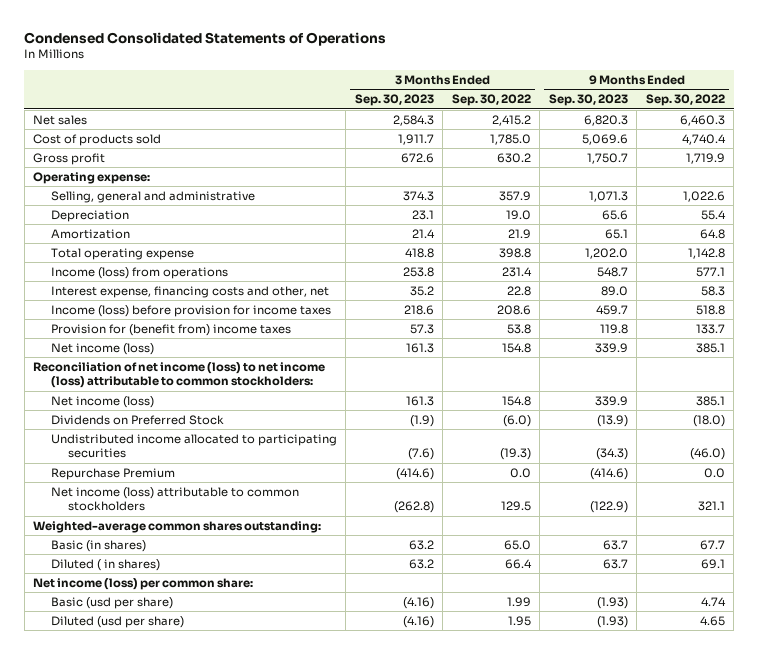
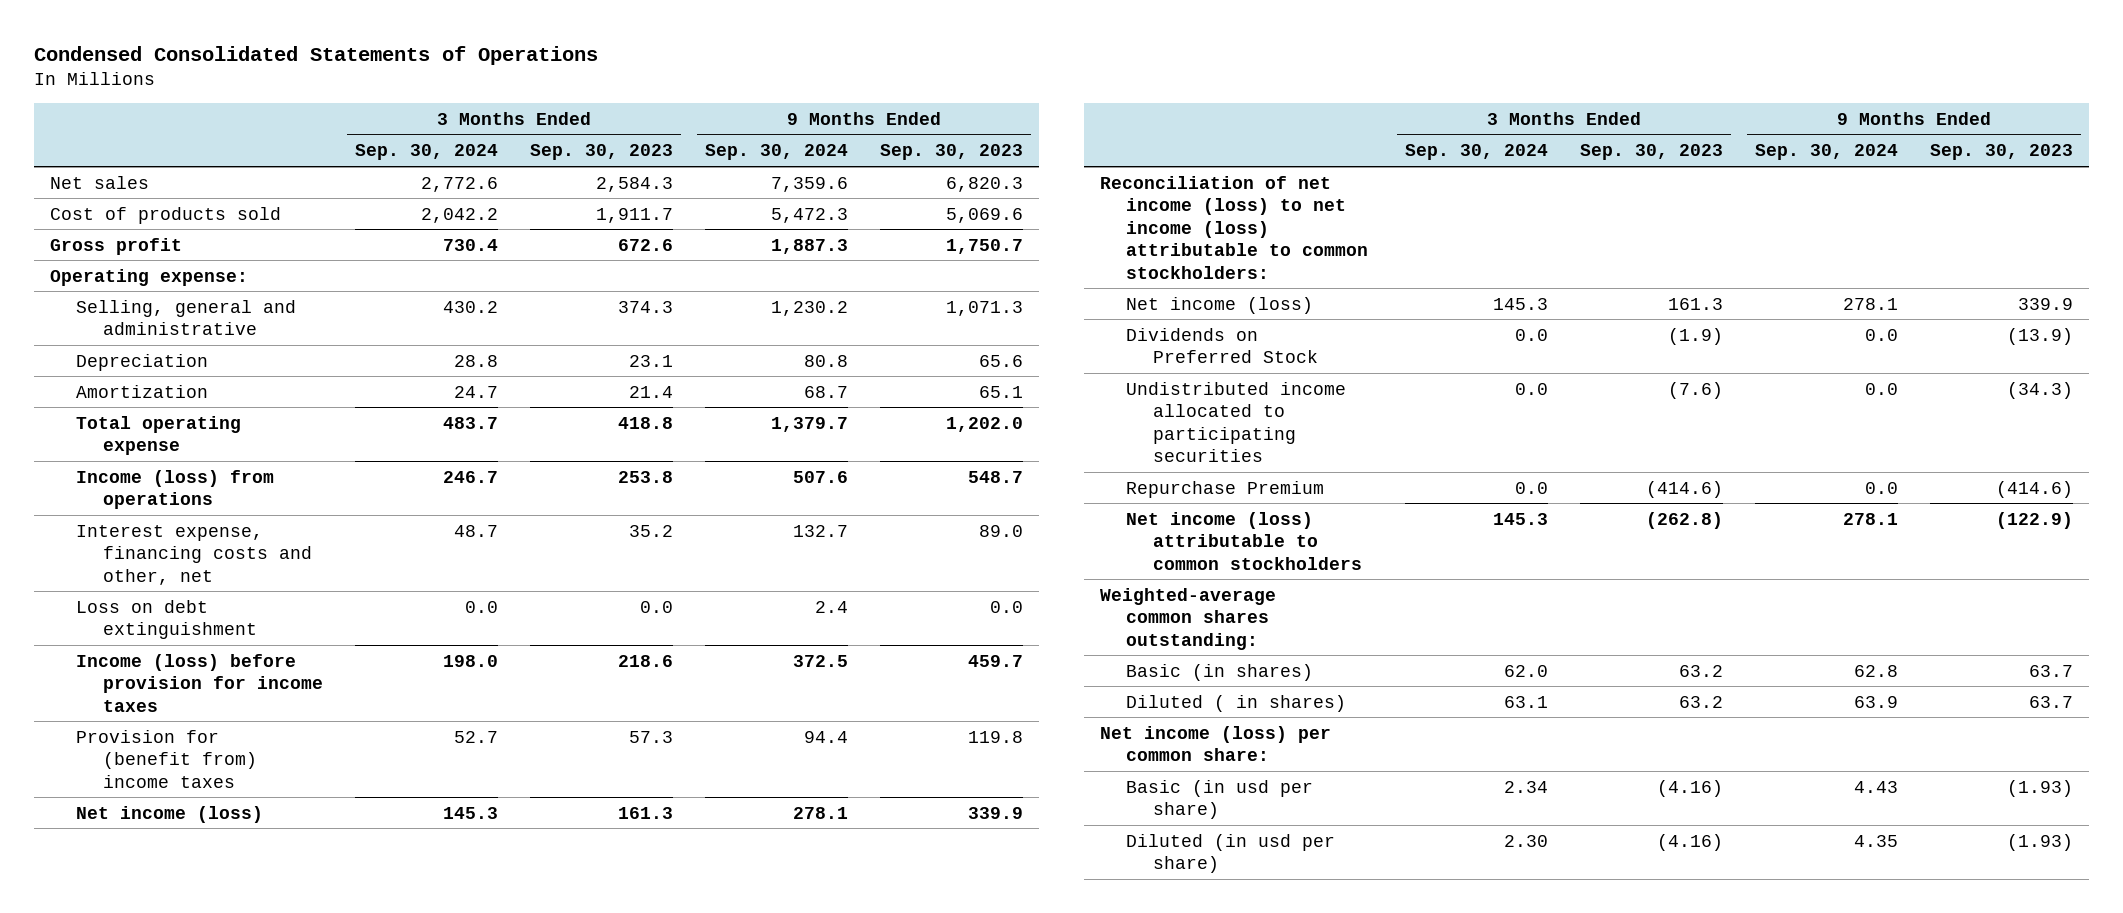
- | 3 Months Ended Sep. 30, 2023 | 3 Months Ended Sep. 30, 2022 | 9 Months Ended Sep. 30, 2023 | 9 Months Ended Sep. 30, 2022
+ | 3 Months Ended Sep. 30, 2024 | 3 Months Ended Sep. 30, 2023 | 9 Months Ended Sep. 30, 2024 | 9 Months Ended Sep. 30, 2023
+ Loss on debt extinguishment | 0.0 | 0.0 | 2.4 | 0.0
- Basic (usd per share) | (4.16) | 1.99 | (1.93) | 4.74
- Diluted (usd per share) | (4.16) | 1.95 | (1.93) | 4.65
+ Basic (in usd per share) | 2.34 | (4.16) | 4.43 | (1.93)
+ Diluted (in usd per share) | 2.30 | (4.16) | 4.35 | (1.93)

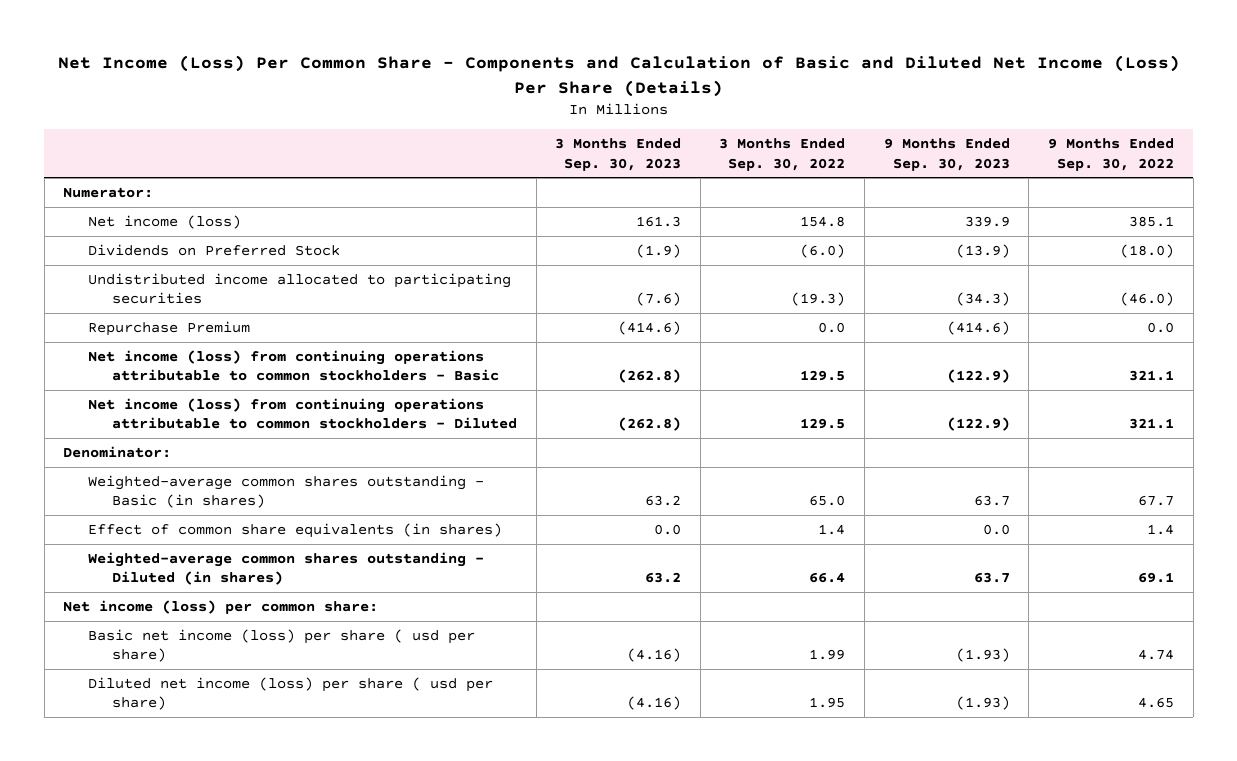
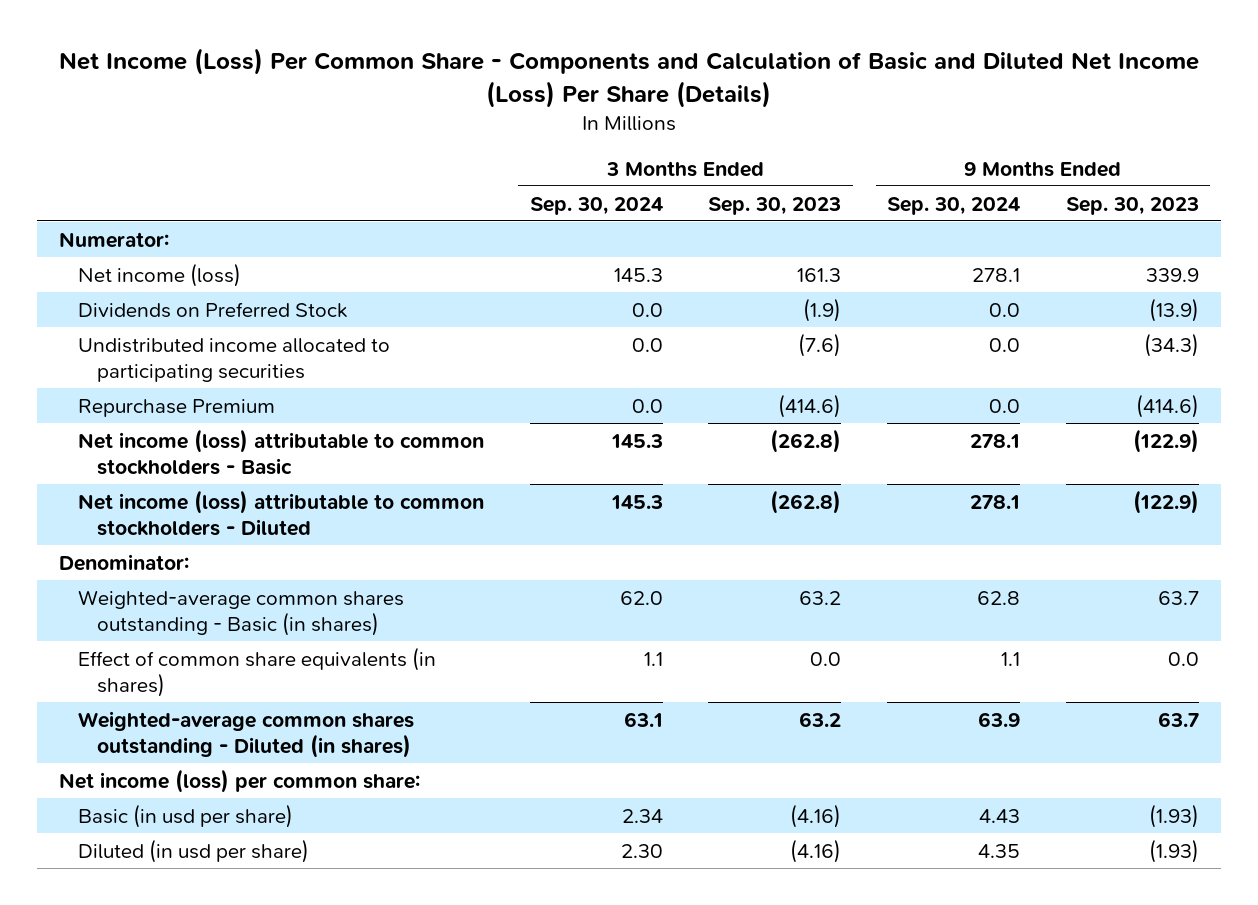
- | 3 Months Ended Sep. 30, 2023 | 3 Months Ended Sep. 30, 2022 | 9 Months Ended Sep. 30, 2023 | 9 Months Ended Sep. 30, 2022
+ | 3 Months Ended Sep. 30, 2024 | 3 Months Ended Sep. 30, 2023 | 9 Months Ended Sep. 30, 2024 | 9 Months Ended Sep. 30, 2023
- Net income (loss) from continuing operations attributable to common stockholders - Basic | (262.8) | 129.5 | (122.9) | 321.1
- Net income (loss) from continuing operations attributable to common stockholders - Diluted | (262.8) | 129.5 | (122.9) | 321.1
+ Net income (loss) attributable to common stockholders - Basic | 145.3 | (262.8) | 278.1 | (122.9)
+ Net income (loss) attributable to common stockholders - Diluted | 145.3 | (262.8) | 278.1 | (122.9)
- Basic net income (loss) per share ( usd per share) | (4.16) | 1.99 | (1.93) | 4.74
- Diluted net income (loss) per share ( usd per share) | (4.16) | 1.95 | (1.93) | 4.65
+ Basic (in usd per share) | 2.34 | (4.16) | 4.43 | (1.93)
+ Diluted (in usd per share) | 2.30 | (4.16) | 4.35 | (1.93)

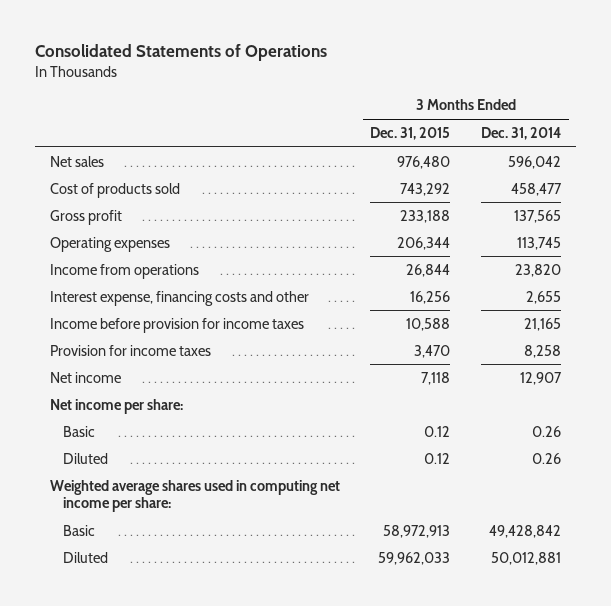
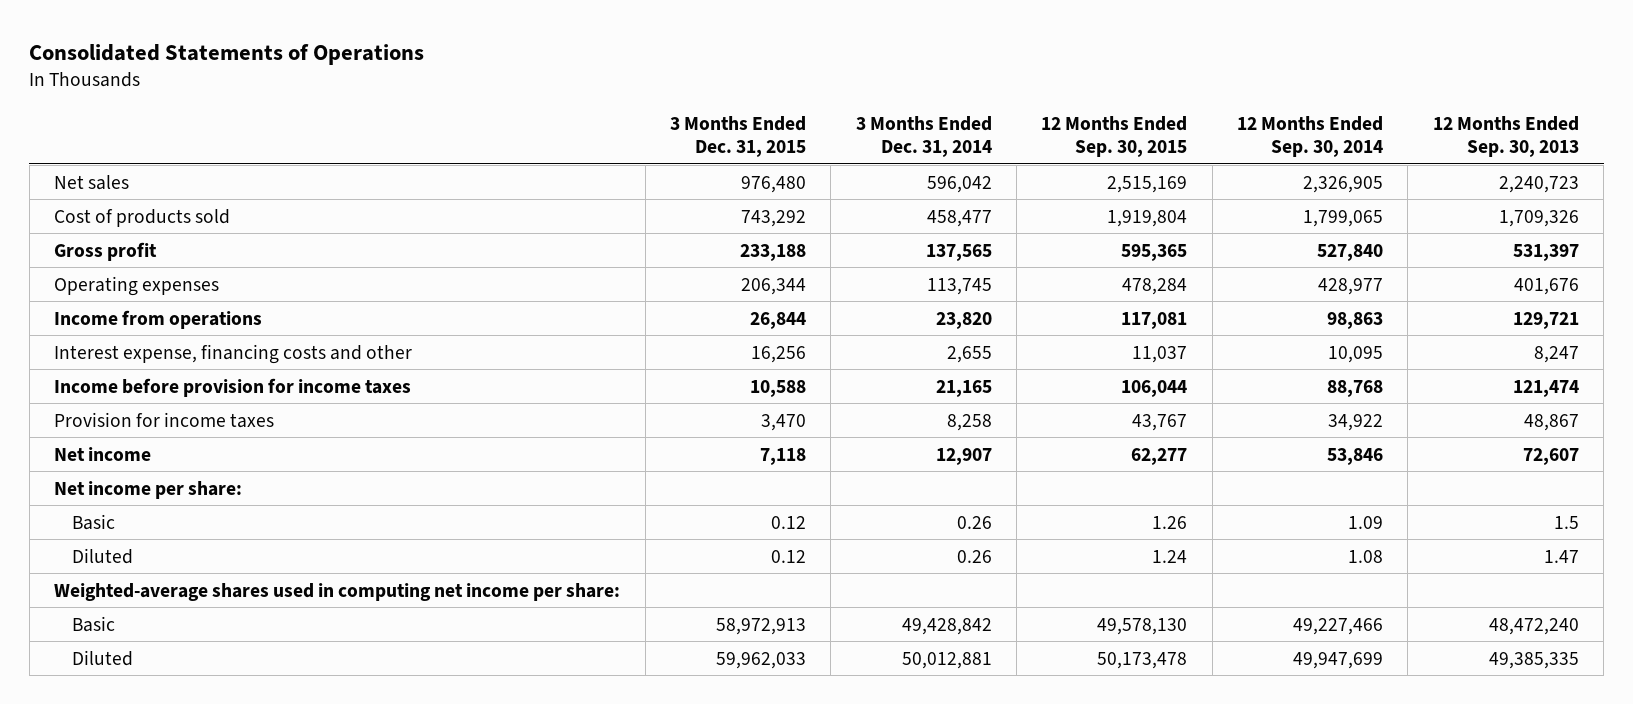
- | 3 Months Ended Dec. 31, 2015 | 3 Months Ended Dec. 31, 2014
+ | 3 Months Ended Dec. 31, 2015 | 3 Months Ended Dec. 31, 2014 | 12 Months Ended Sep. 30, 2015 | 12 Months Ended Sep. 30, 2014 | 12 Months Ended Sep. 30, 2013
- Weighted average shares used in computing net income per share:
+ Weighted-average shares used in computing net income per share:

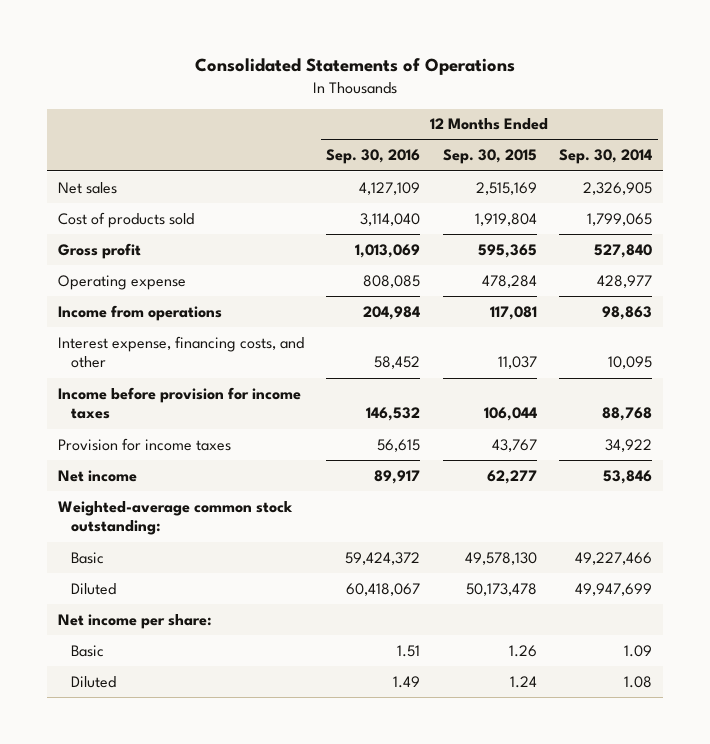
- | 3 Months Ended Dec. 31, 2015 | 3 Months Ended Dec. 31, 2014 | 12 Months Ended Sep. 30, 2015 | 12 Months Ended Sep. 30, 2014 | 12 Months Ended Sep. 30, 2013
+ | 12 Months Ended Sep. 30, 2016 | 12 Months Ended Sep. 30, 2015 | 12 Months Ended Sep. 30, 2014
- Operating expenses | 206,344 | 113,745 | 478,284 | 428,977 | 401,676
+ Operating expense | 808,085 | 478,284 | 428,977
- Interest expense, financing costs and other | 16,256 | 2,655 | 11,037 | 10,095 | 8,247
+ Interest expense, financing costs, and other | 58,452 | 11,037 | 10,095
+ Weighted-average common stock outstanding:
moved up: Basic | 59,424,372 | 49,578,130 | 49,227,466
moved up: Diluted | 60,418,067 | 50,173,478 | 49,947,699
- Weighted-average shares used in computing net income per share:

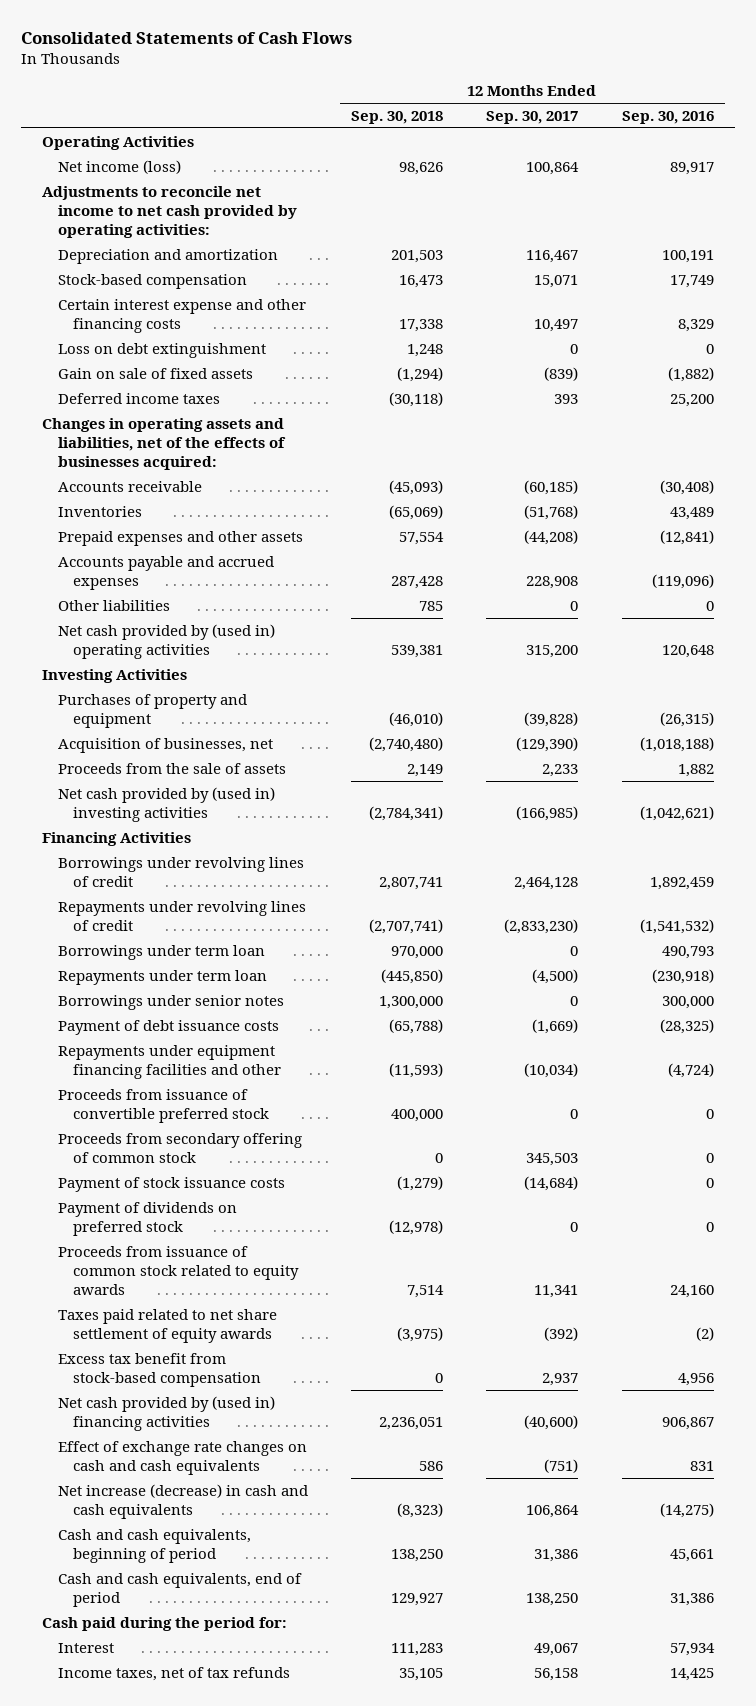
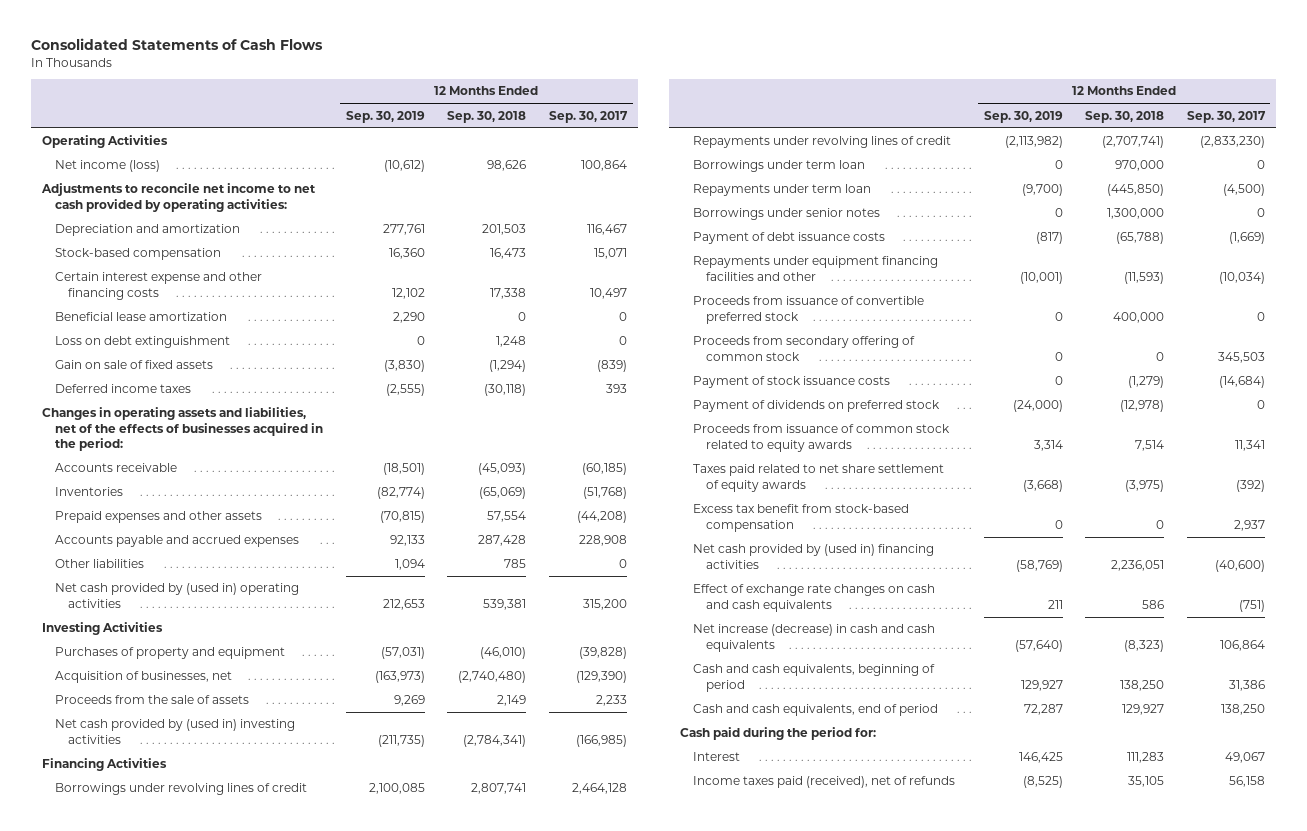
- | 12 Months Ended Sep. 30, 2018 | 12 Months Ended Sep. 30, 2017 | 12 Months Ended Sep. 30, 2016
+ | 12 Months Ended Sep. 30, 2019 | 12 Months Ended Sep. 30, 2018 | 12 Months Ended Sep. 30, 2017
+ Beneficial lease amortization | 2,290 | 0 | 0
- Changes in operating assets and liabilities, net of the effects of businesses acquired:
+ Changes in operating assets and liabilities, net of the effects of businesses acquired in the period:
- Income taxes, net of tax refunds | 35,105 | 56,158 | 14,425
+ Income taxes paid (received), net of refunds | (8,525) | 35,105 | 56,158

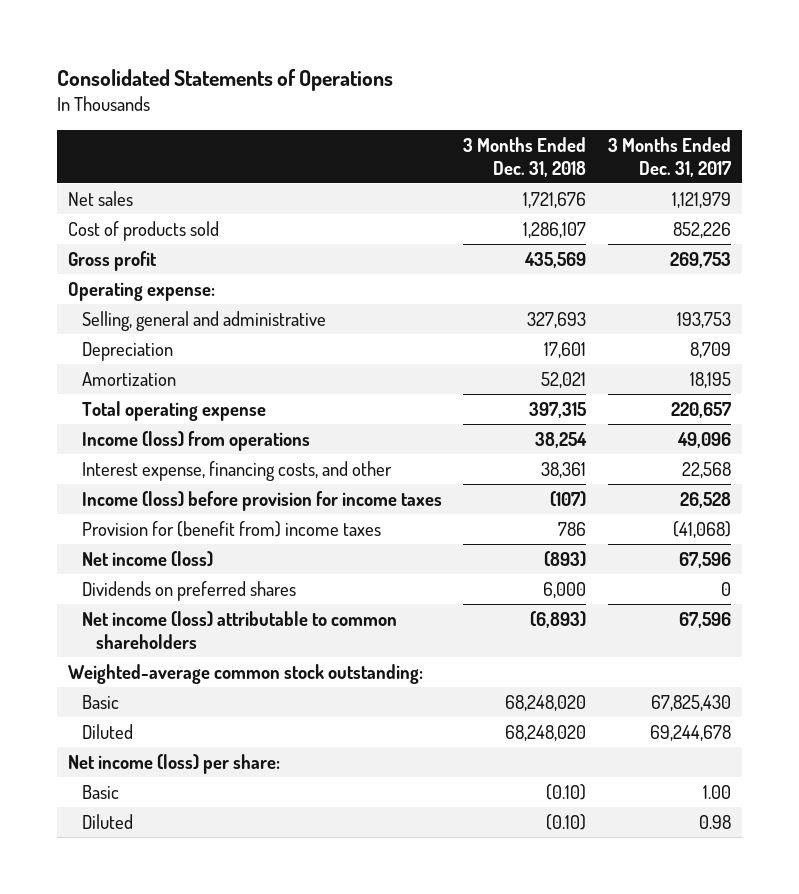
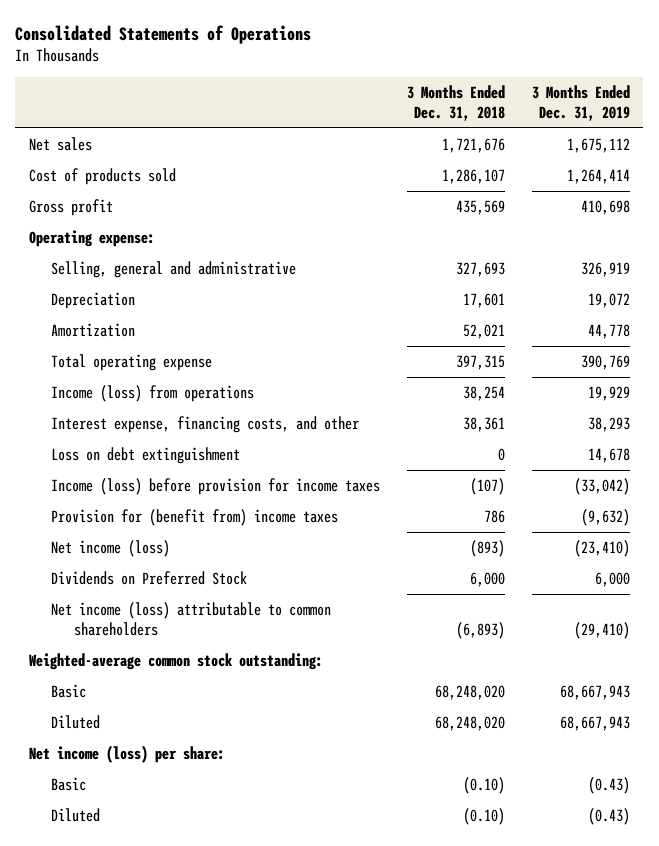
- | 3 Months Ended Dec. 31, 2018 | 3 Months Ended Dec. 31, 2017
+ | 3 Months Ended Dec. 31, 2018 | 3 Months Ended Dec. 31, 2019
+ Loss on debt extinguishment | 0 | 14,678
- Dividends on preferred shares | 6,000 | 0
+ Dividends on Preferred Stock | 6,000 | 6,000

